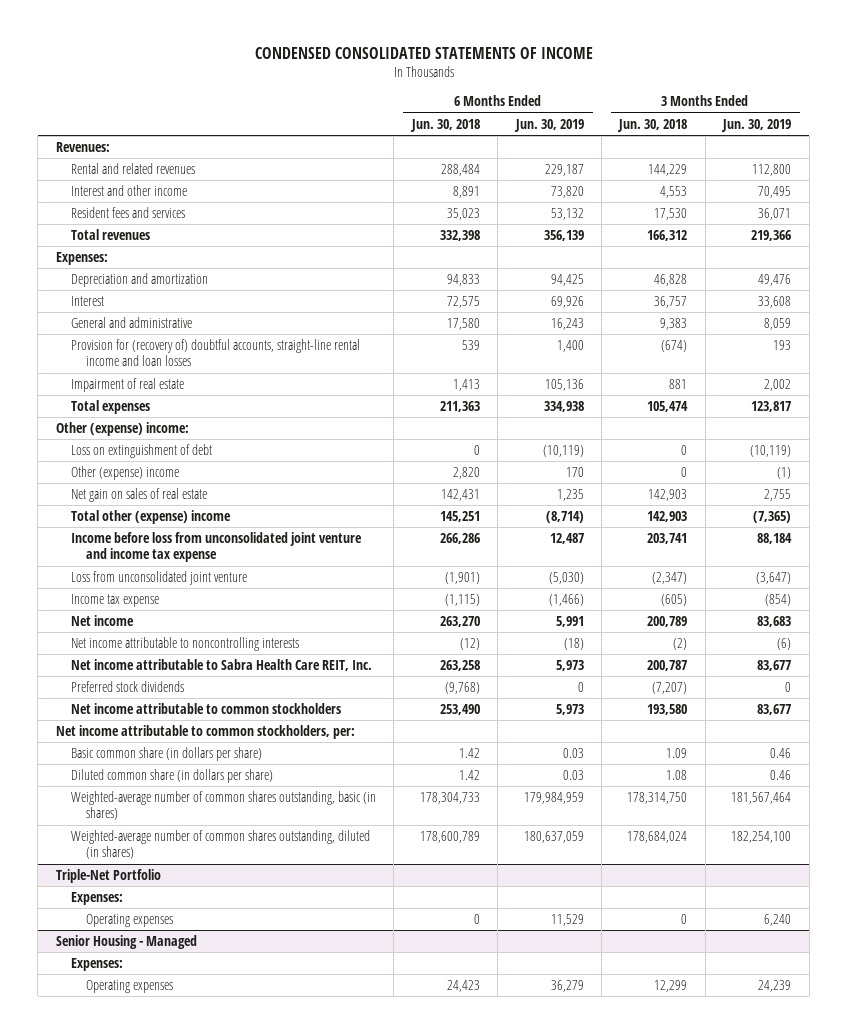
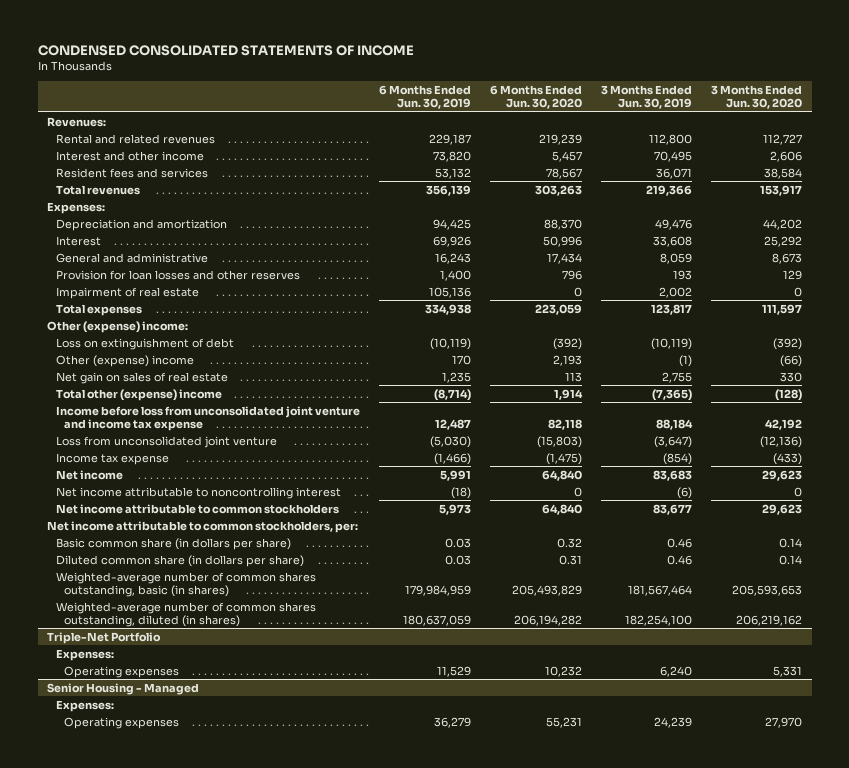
- | 6 Months Ended Jun. 30, 2018 | 6 Months Ended Jun. 30, 2019 | 3 Months Ended Jun. 30, 2018 | 3 Months Ended Jun. 30, 2019
+ | 6 Months Ended Jun. 30, 2019 | 6 Months Ended Jun. 30, 2020 | 3 Months Ended Jun. 30, 2019 | 3 Months Ended Jun. 30, 2020
- Provision for (recovery of) doubtful accounts, straight-line rental income and loan losses | 539 | 1,400 | (674) | 193
+ Provision for loan losses and other reserves | 1,400 | 796 | 193 | 129
- Net income attributable to noncontrolling interests | (12) | (18) | (2) | (6)
- Net income attributable to Sabra Health Care REIT, Inc. | 263,258 | 5,973 | 200,787 | 83,677
- Preferred stock dividends | (9,768) | 0 | (7,207) | 0
+ Net income attributable to noncontrolling interest | (18) | 0 | (6) | 0

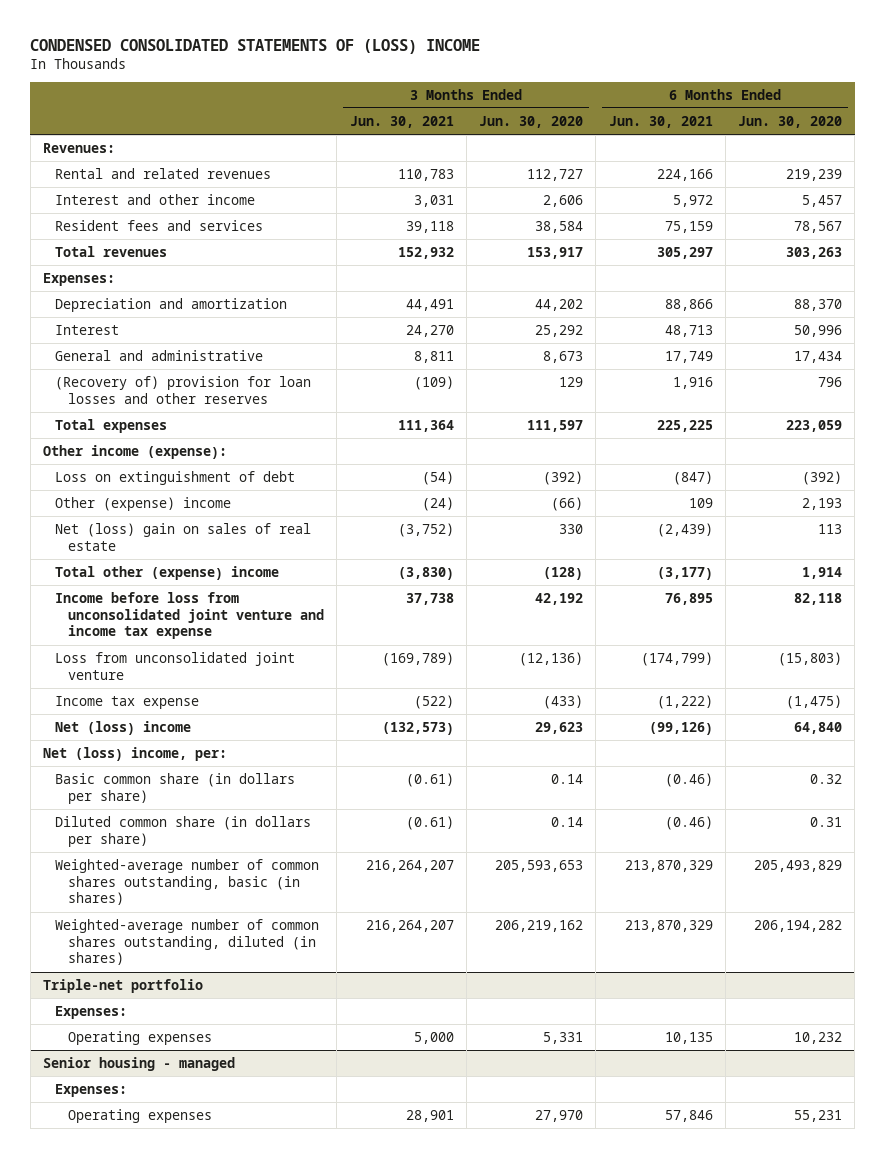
- CONDENSED CONSOLIDATED STATEMENTS OF INCOME
+ CONDENSED CONSOLIDATED STATEMENTS OF (LOSS) INCOME
- | 6 Months Ended Jun. 30, 2019 | 6 Months Ended Jun. 30, 2020 | 3 Months Ended Jun. 30, 2019 | 3 Months Ended Jun. 30, 2020
+ | 3 Months Ended Jun. 30, 2021 | 3 Months Ended Jun. 30, 2020 | 6 Months Ended Jun. 30, 2021 | 6 Months Ended Jun. 30, 2020
- Provision for loan losses and other reserves | 1,400 | 796 | 193 | 129
- Impairment of real estate | 105,136 | 0 | 2,002 | 0
+ (Recovery of) provision for loan losses and other reserves | (109) | 129 | 1,916 | 796
- Other (expense) income:
+ Other income (expense):
- Net gain on sales of real estate | 1,235 | 113 | 2,755 | 330
+ Net (loss) gain on sales of real estate | (3,752) | 330 | (2,439) | 113
- Net income | 5,991 | 64,840 | 83,683 | 29,623
- Net income attributable to noncontrolling interest | (18) | 0 | (6) | 0
- Net income attributable to common stockholders | 5,973 | 64,840 | 83,677 | 29,623
- Net income attributable to common stockholders, per:
+ Net (loss) income | (132,573) | 29,623 | (99,126) | 64,840
+ Net (loss) income, per:
- Triple-Net Portfolio
+ Triple-net portfolio
- Senior Housing - Managed
+ Senior housing - managed

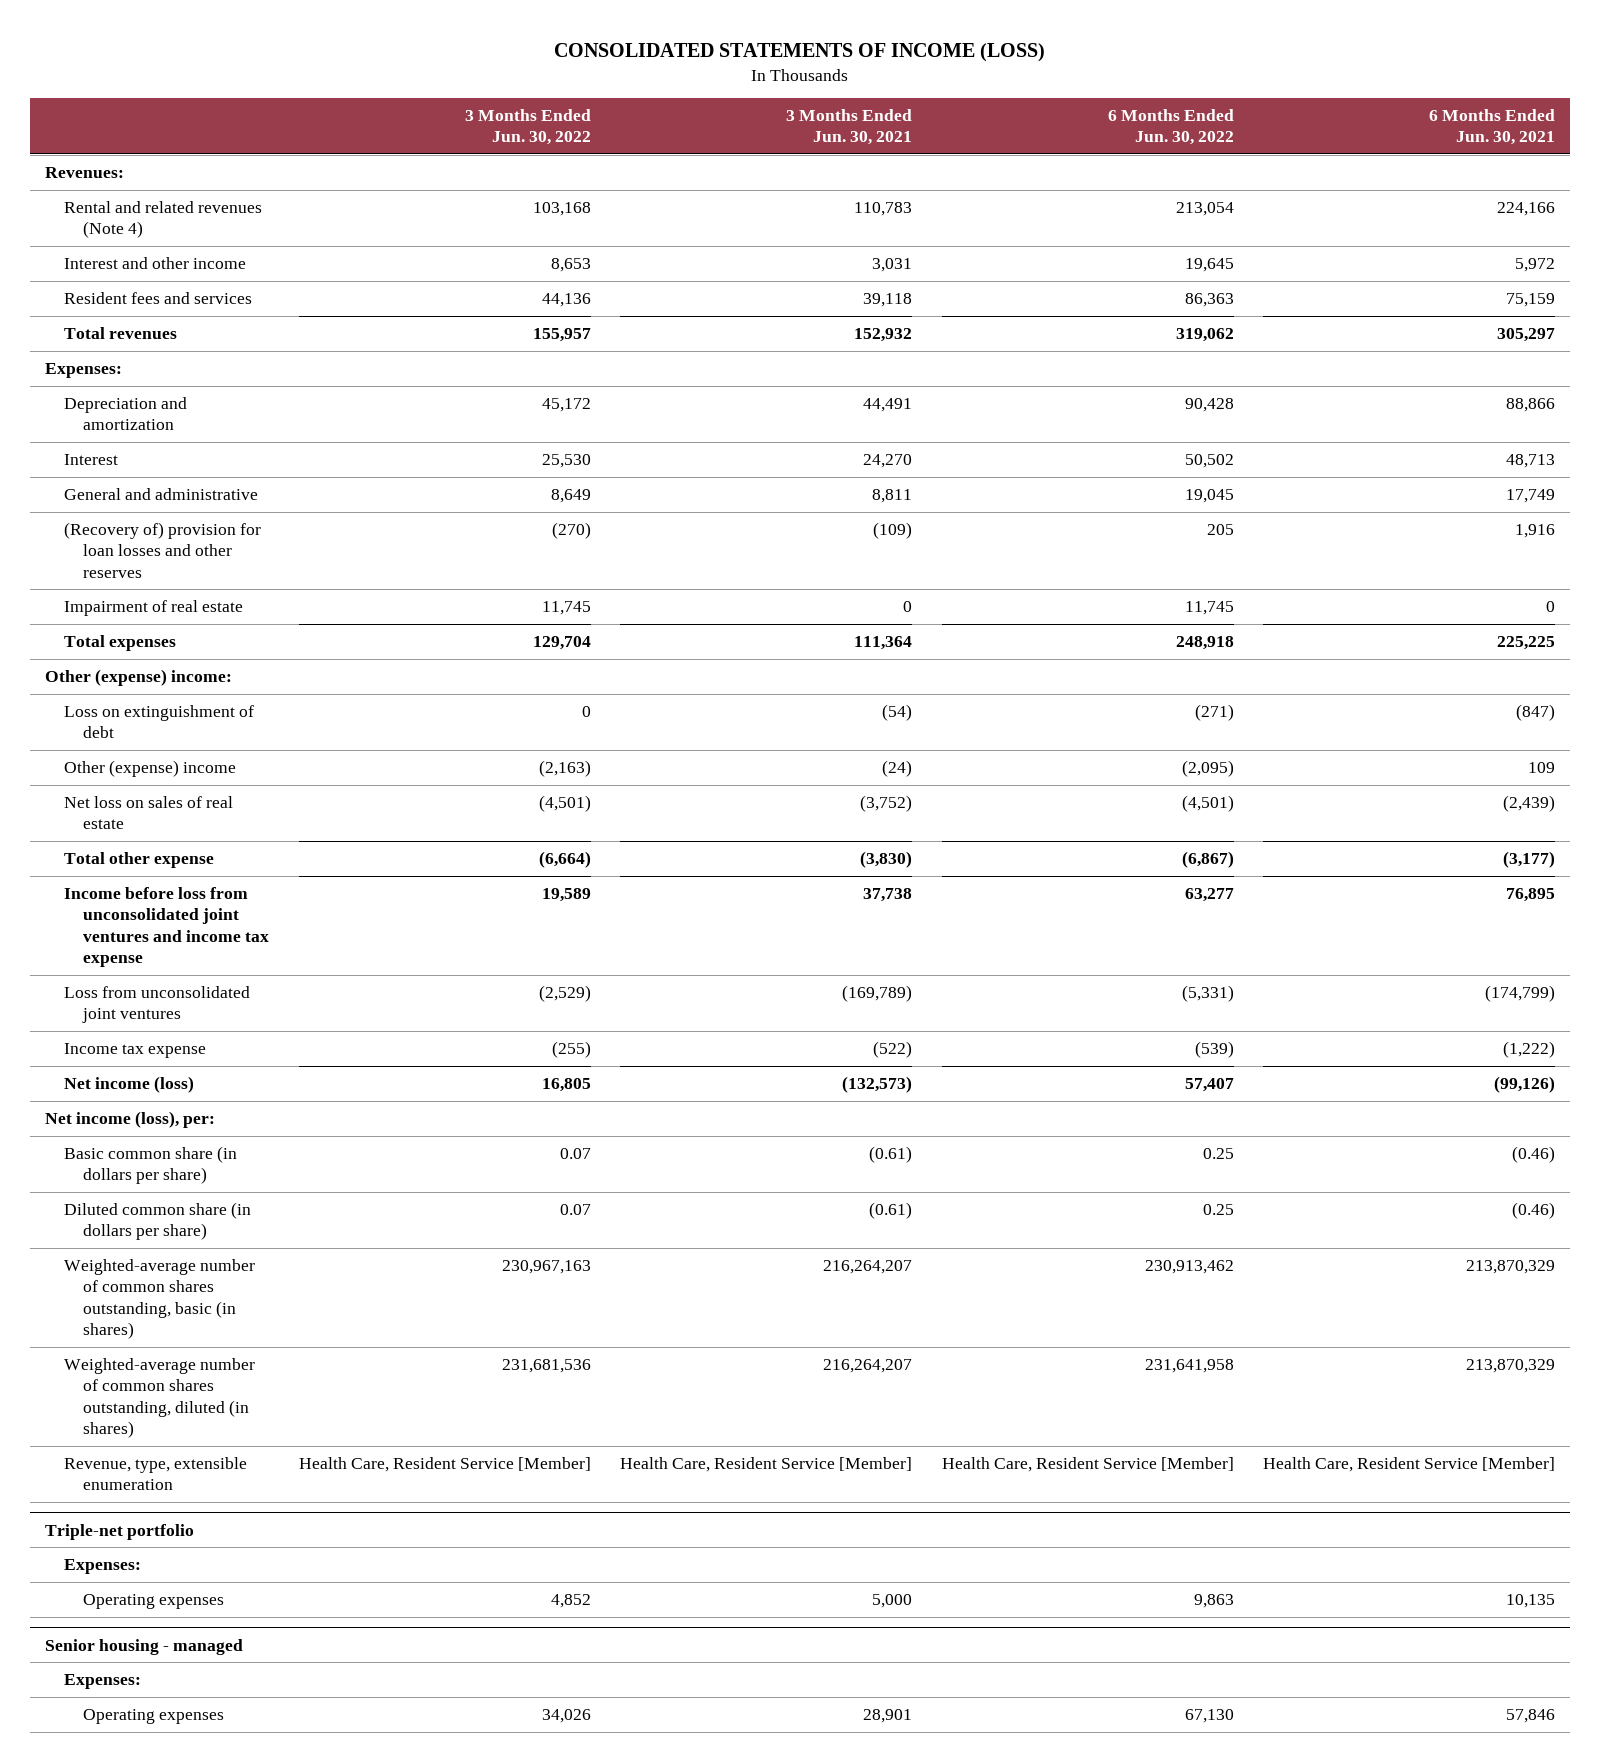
- CONDENSED CONSOLIDATED STATEMENTS OF (LOSS) INCOME
+ CONSOLIDATED STATEMENTS OF INCOME (LOSS)
- | 3 Months Ended Jun. 30, 2021 | 3 Months Ended Jun. 30, 2020 | 6 Months Ended Jun. 30, 2021 | 6 Months Ended Jun. 30, 2020
+ | 3 Months Ended Jun. 30, 2022 | 3 Months Ended Jun. 30, 2021 | 6 Months Ended Jun. 30, 2022 | 6 Months Ended Jun. 30, 2021
- Rental and related revenues | 110,783 | 112,727 | 224,166 | 219,239
+ Rental and related revenues (Note 4) | 103,168 | 110,783 | 213,054 | 224,166
+ Impairment of real estate | 11,745 | 0 | 11,745 | 0
- Other income (expense):
+ Other (expense) income:
- Net (loss) gain on sales of real estate | (3,752) | 330 | (2,439) | 113
- Total other (expense) income | (3,830) | (128) | (3,177) | 1,914
- Income before loss from unconsolidated joint venture and income tax expense | 37,738 | 42,192 | 76,895 | 82,118
- Loss from unconsolidated joint venture | (169,789) | (12,136) | (174,799) | (15,803)
+ Net loss on sales of real estate | (4,501) | (3,752) | (4,501) | (2,439)
+ Total other expense | (6,664) | (3,830) | (6,867) | (3,177)
+ Income before loss from unconsolidated joint ventures and income tax expense | 19,589 | 37,738 | 63,277 | 76,895
+ Loss from unconsolidated joint ventures | (2,529) | (169,789) | (5,331) | (174,799)
- Net (loss) income | (132,573) | 29,623 | (99,126) | 64,840
- Net (loss) income, per:
+ Net income (loss) | 16,805 | (132,573) | 57,407 | (99,126)
+ Net income (loss), per:
+ Revenue, type, extensible enumeration | Health Care, Resident Service [Member] | Health Care, Resident Service [Member] | Health Care, Resident Service [Member] | Health Care, Resident Service [Member]

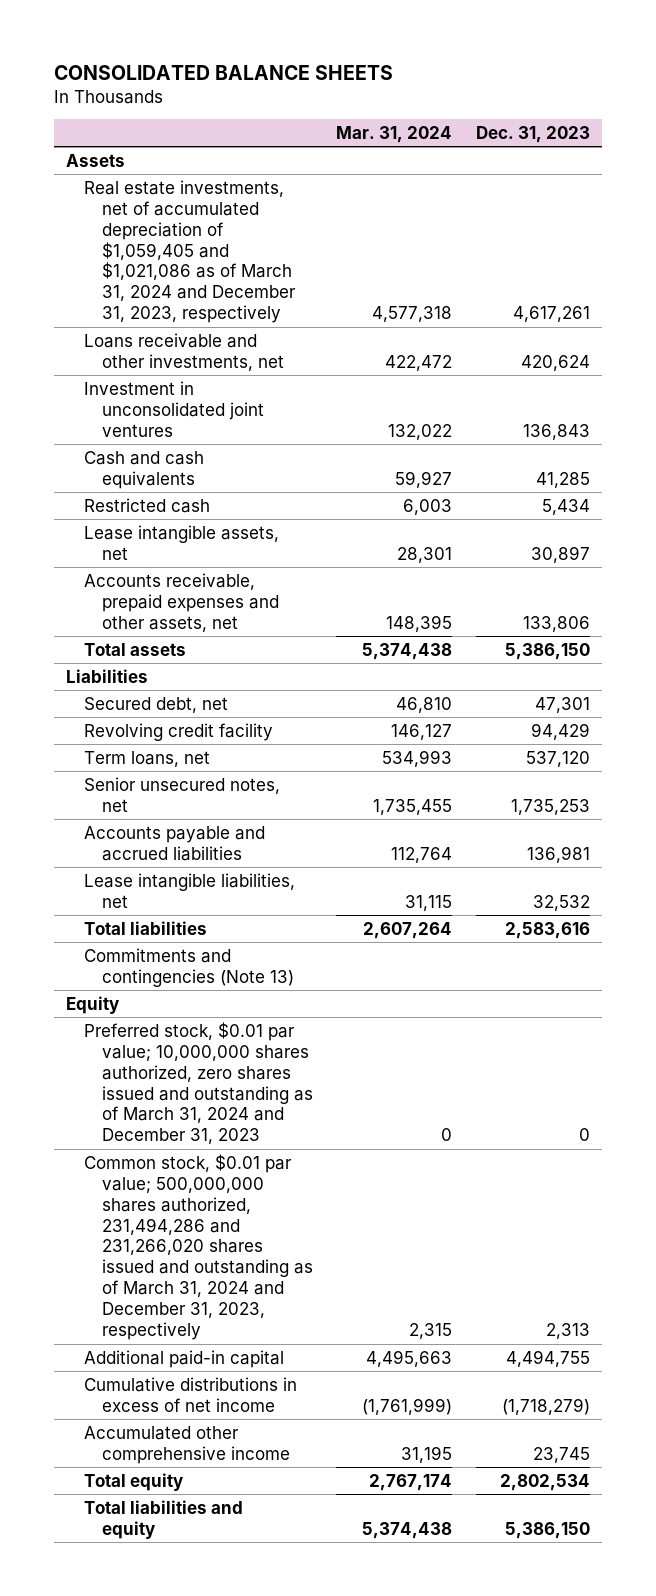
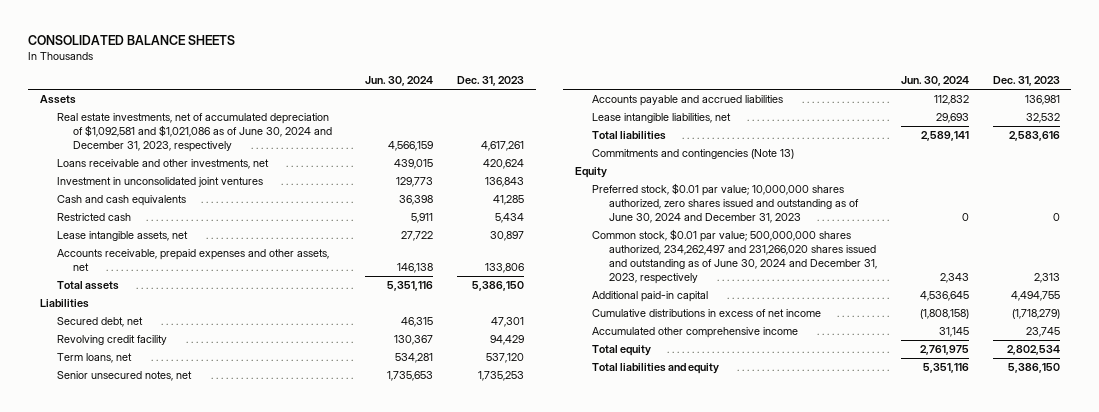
- | Mar. 31, 2024 | Dec. 31, 2023
+ | Jun. 30, 2024 | Dec. 31, 2023
- Real estate investments, net of accumulated depreciation of $1,059,405 and $1,021,086 as of March 31, 2024 and December 31, 2023, respectively | 4,577,318 | 4,617,261
+ Real estate investments, net of accumulated depreciation of $1,092,581 and $1,021,086 as of June 30, 2024 and December 31, 2023, respectively | 4,566,159 | 4,617,261
- Preferred stock, $0.01 par value; 10,000,000 shares authorized, zero shares issued and outstanding as of March 31, 2024 and December 31, 2023 | 0 | 0
- Common stock, $0.01 par value; 500,000,000 shares authorized, 231,494,286 and 231,266,020 shares issued and outstanding as of March 31, 2024 and December 31, 2023, respectively | 2,315 | 2,313
+ Preferred stock, $0.01 par value; 10,000,000 shares authorized, zero shares issued and outstanding as of June 30, 2024 and December 31, 2023 | 0 | 0
+ Common stock, $0.01 par value; 500,000,000 shares authorized, 234,262,497 and 231,266,020 shares issued and outstanding as of June 30, 2024 and December 31, 2023, respectively | 2,343 | 2,313

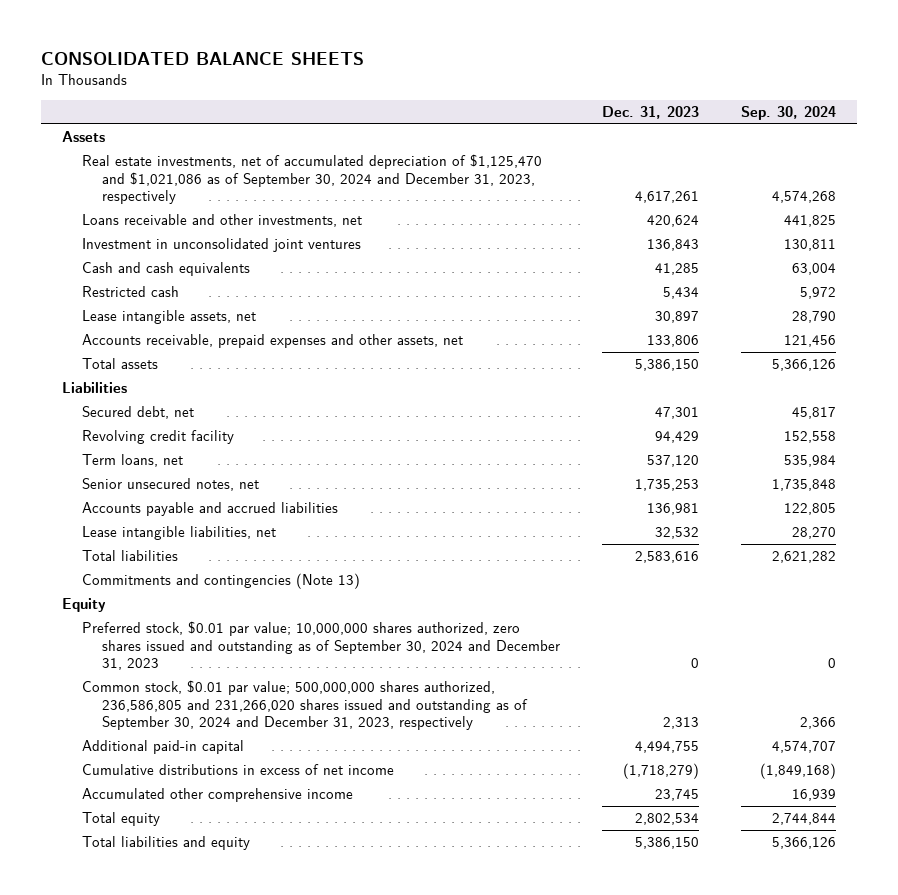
- | Jun. 30, 2024 | Dec. 31, 2023
+ | Dec. 31, 2023 | Sep. 30, 2024
- Real estate investments, net of accumulated depreciation of $1,092,581 and $1,021,086 as of June 30, 2024 and December 31, 2023, respectively | 4,566,159 | 4,617,261
+ Real estate investments, net of accumulated depreciation of $1,125,470 and $1,021,086 as of September 30, 2024 and December 31, 2023, respectively | 4,617,261 | 4,574,268
- Preferred stock, $0.01 par value; 10,000,000 shares authorized, zero shares issued and outstanding as of June 30, 2024 and December 31, 2023 | 0 | 0
- Common stock, $0.01 par value; 500,000,000 shares authorized, 234,262,497 and 231,266,020 shares issued and outstanding as of June 30, 2024 and December 31, 2023, respectively | 2,343 | 2,313
+ Preferred stock, $0.01 par value; 10,000,000 shares authorized, zero shares issued and outstanding as of September 30, 2024 and December 31, 2023 | 0 | 0
+ Common stock, $0.01 par value; 500,000,000 shares authorized, 236,586,805 and 231,266,020 shares issued and outstanding as of September 30, 2024 and December 31, 2023, respectively | 2,313 | 2,366

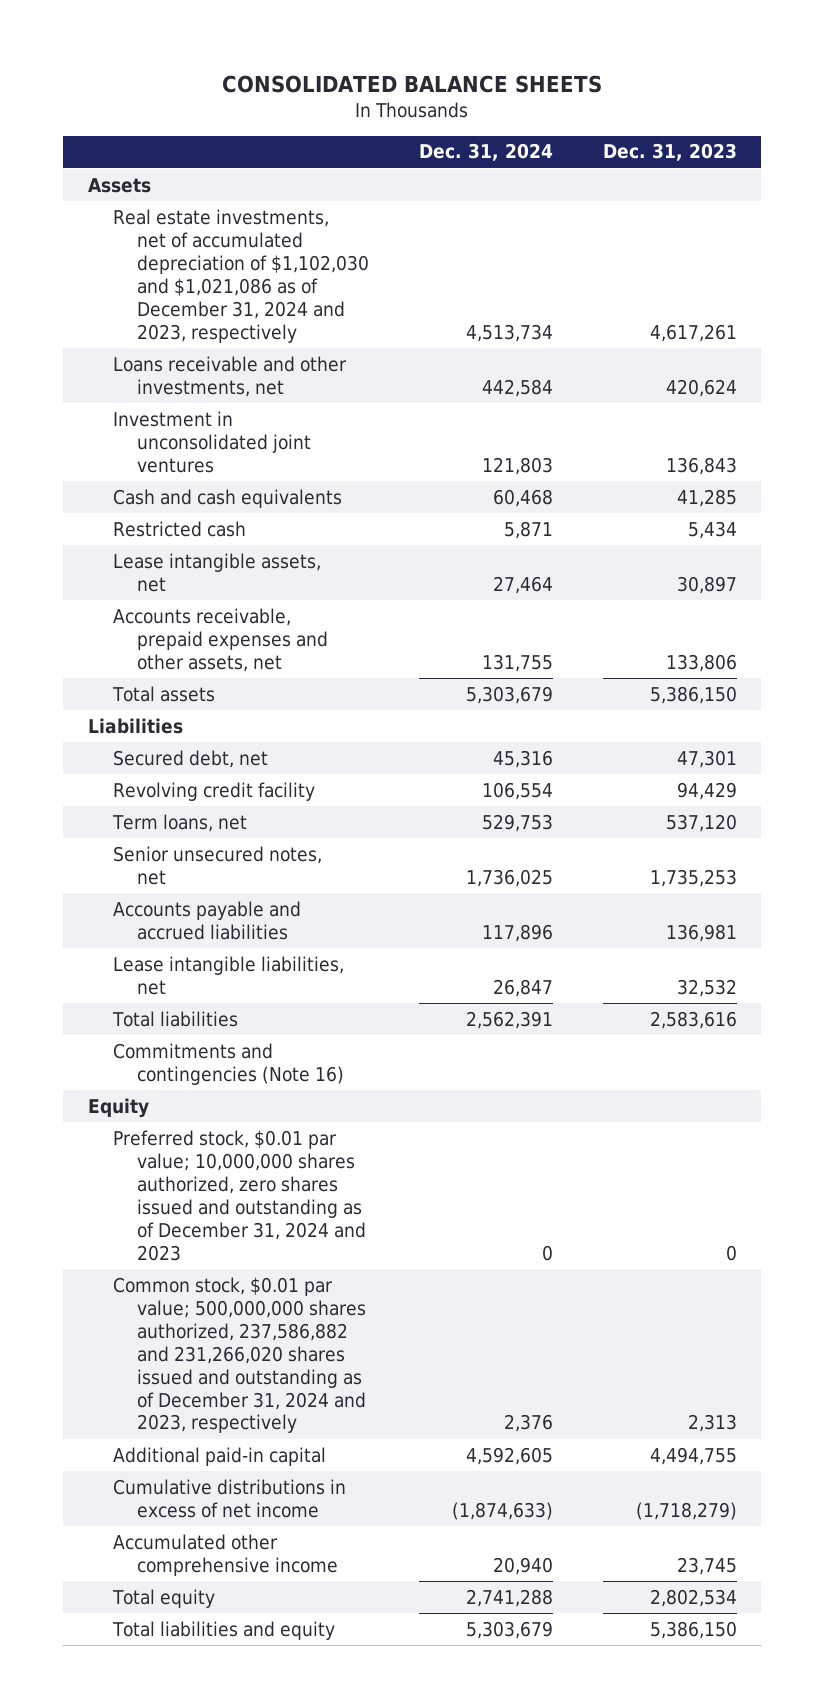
- | Dec. 31, 2023 | Sep. 30, 2024
+ | Dec. 31, 2024 | Dec. 31, 2023
- Real estate investments, net of accumulated depreciation of $1,125,470 and $1,021,086 as of September 30, 2024 and December 31, 2023, respectively | 4,617,261 | 4,574,268
+ Real estate investments, net of accumulated depreciation of $1,102,030 and $1,021,086 as of December 31, 2024 and 2023, respectively | 4,513,734 | 4,617,261
- Commitments and contingencies (Note 13)
+ Commitments and contingencies (Note 16)
- Preferred stock, $0.01 par value; 10,000,000 shares authorized, zero shares issued and outstanding as of September 30, 2024 and December 31, 2023 | 0 | 0
- Common stock, $0.01 par value; 500,000,000 shares authorized, 236,586,805 and 231,266,020 shares issued and outstanding as of September 30, 2024 and December 31, 2023, respectively | 2,313 | 2,366
+ Preferred stock, $0.01 par value; 10,000,000 shares authorized, zero shares issued and outstanding as of December 31, 2024 and 2023 | 0 | 0
+ Common stock, $0.01 par value; 500,000,000 shares authorized, 237,586,882 and 231,266,020 shares issued and outstanding as of December 31, 2024 and 2023, respectively | 2,376 | 2,313

